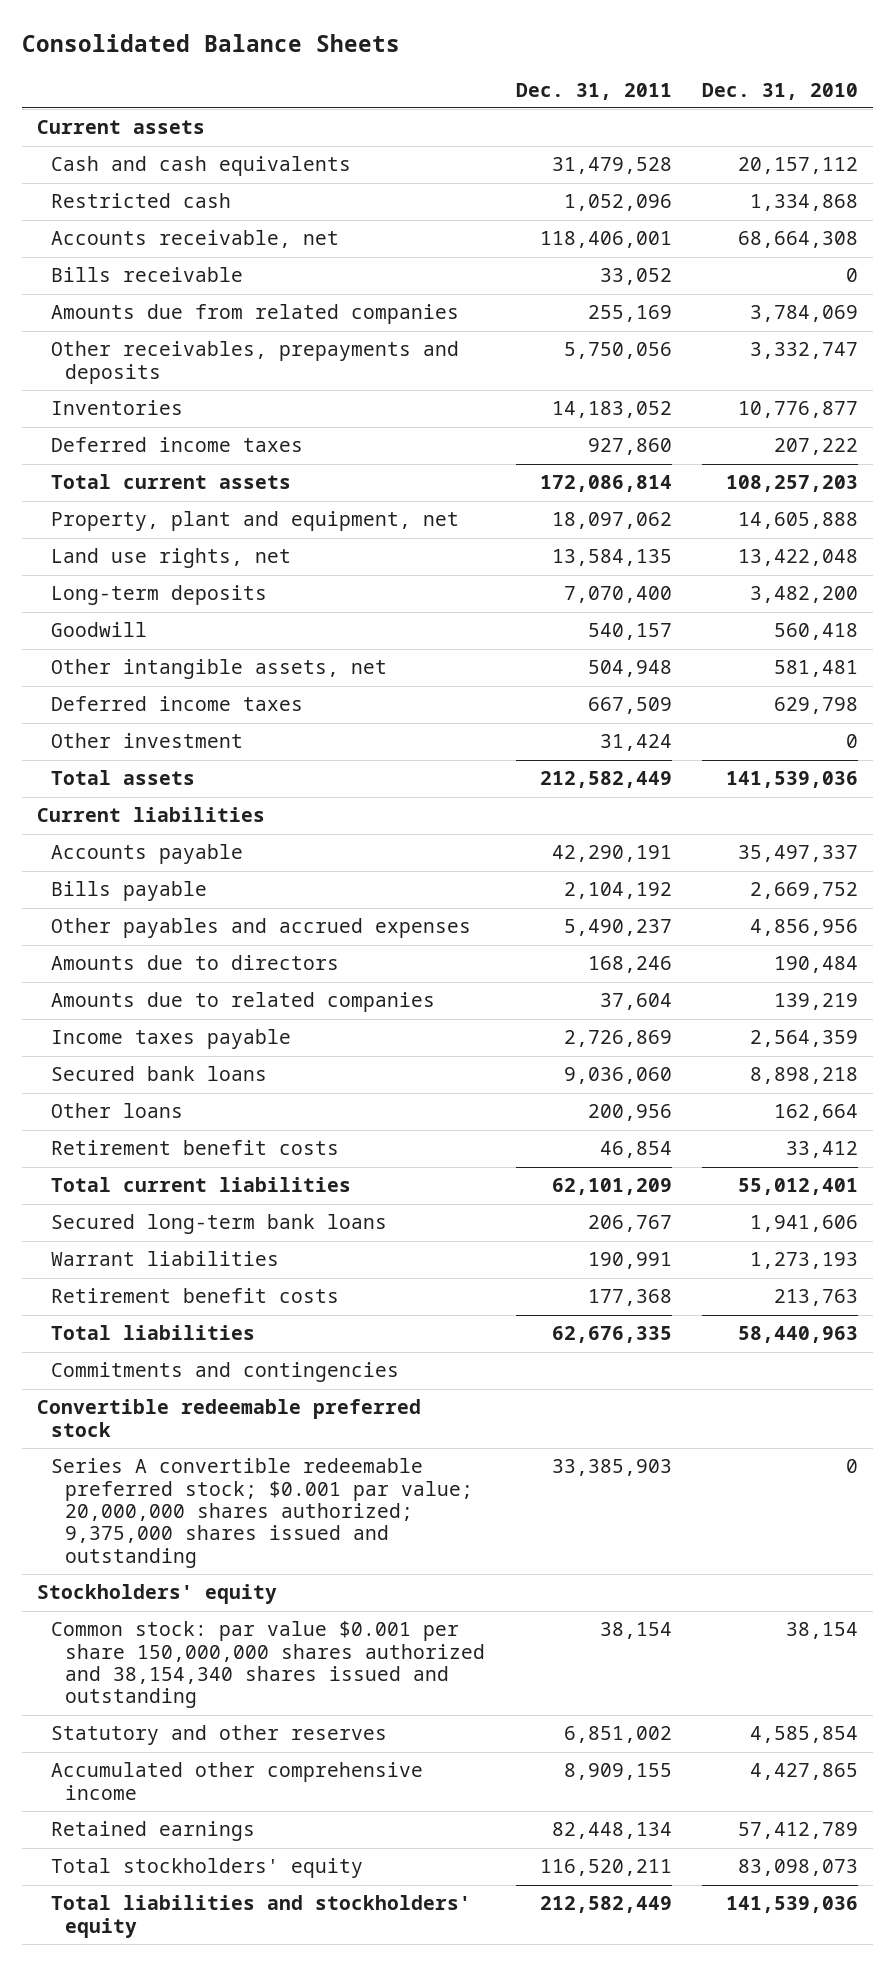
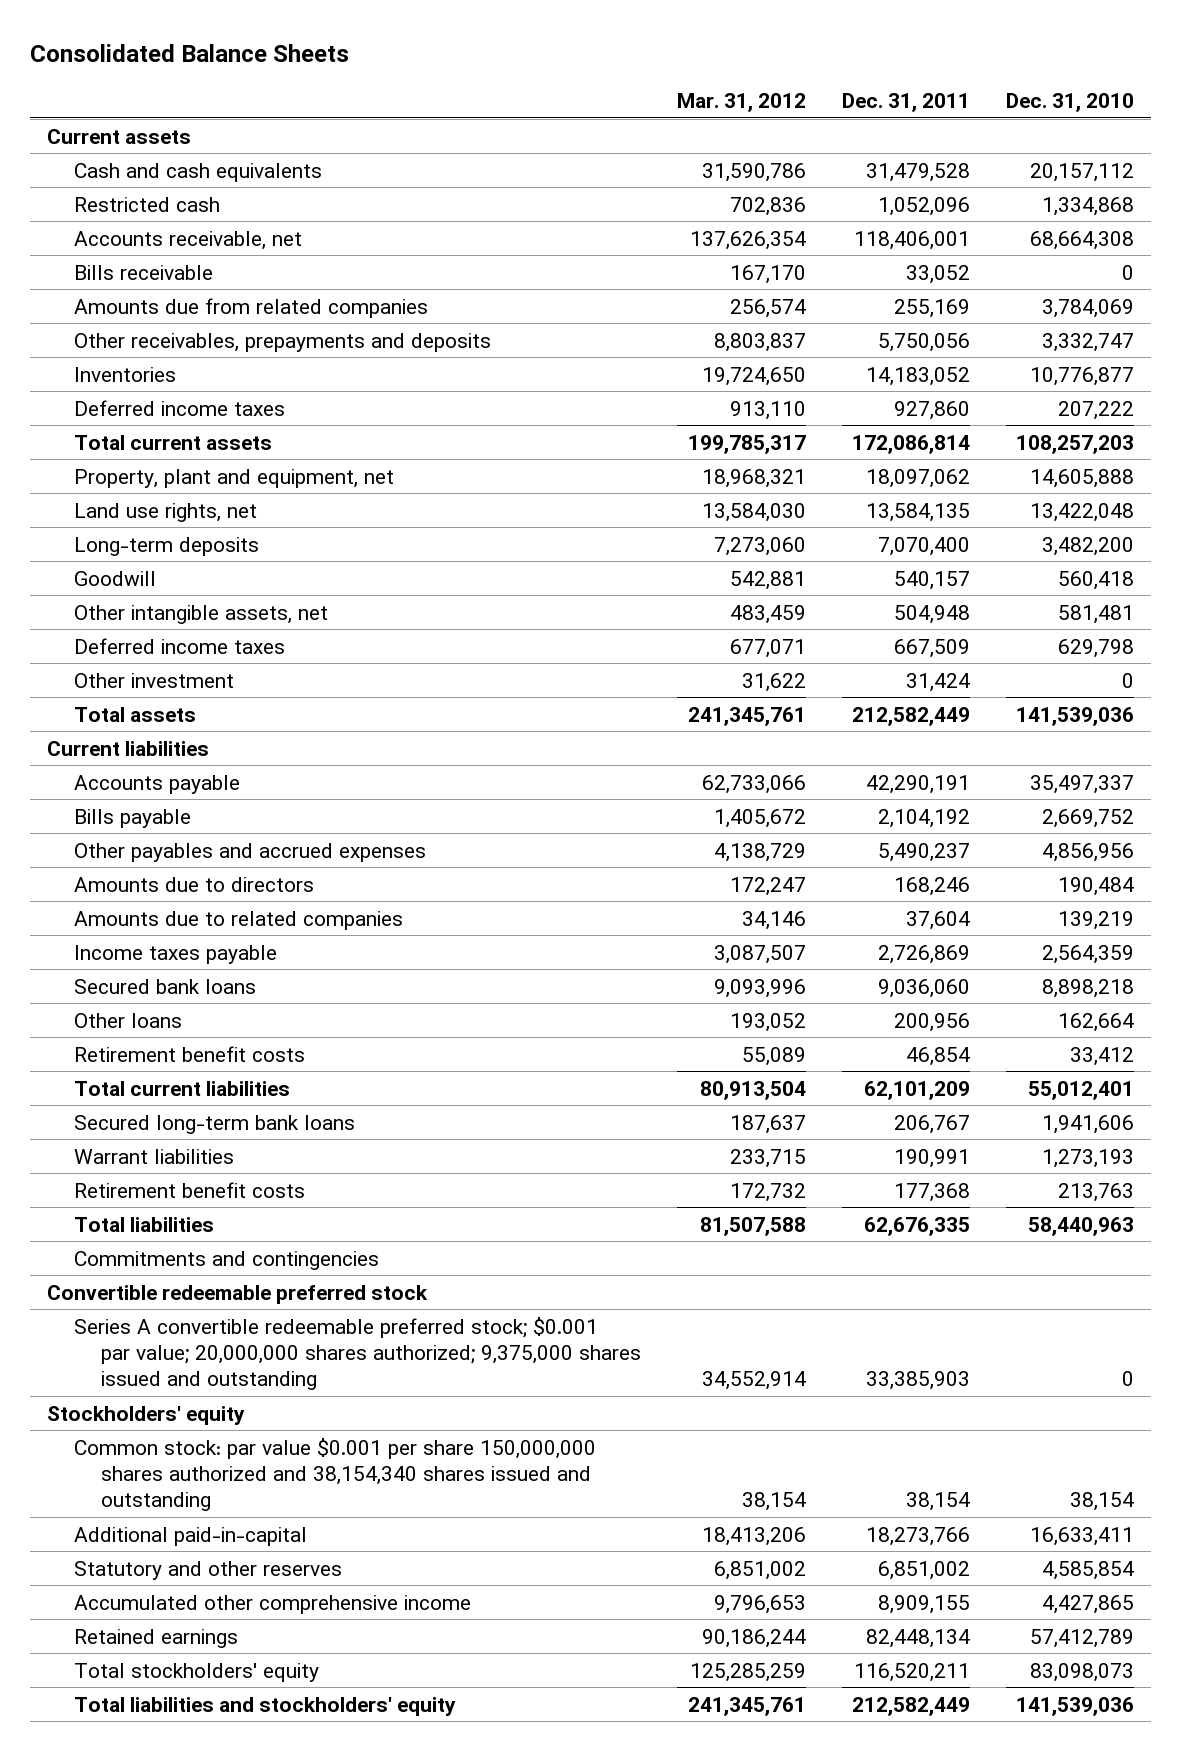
- | Dec. 31, 2011 | Dec. 31, 2010
+ | Mar. 31, 2012 | Dec. 31, 2011 | Dec. 31, 2010
+ Additional paid-in-capital | 18,413,206 | 18,273,766 | 16,633,411

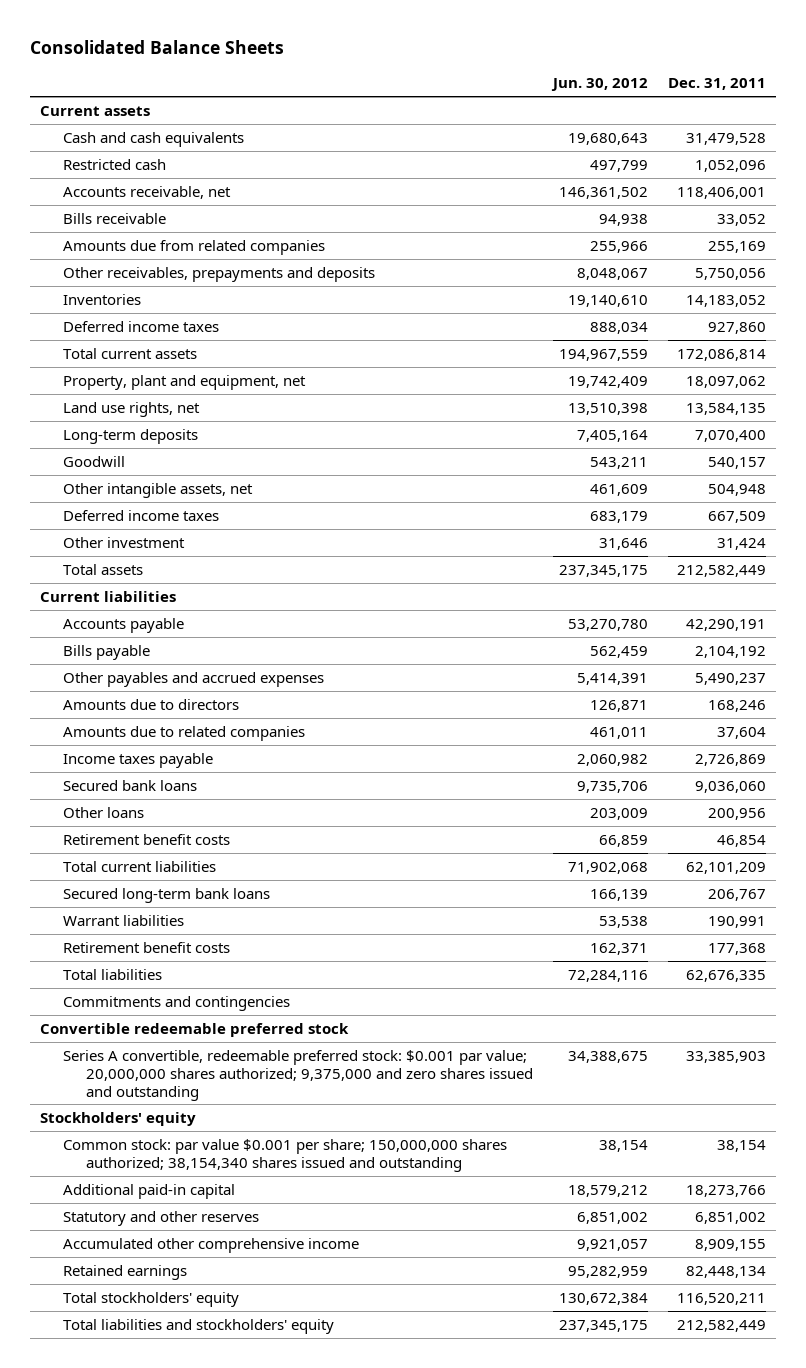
- | Mar. 31, 2012 | Dec. 31, 2011 | Dec. 31, 2010
+ | Jun. 30, 2012 | Dec. 31, 2011
- Series A convertible redeemable preferred stock; $0.001 par value; 20,000,000 shares authorized; 9,375,000 shares issued and outstanding | 34,552,914 | 33,385,903 | 0
+ Series A convertible, redeemable preferred stock: $0.001 par value; 20,000,000 shares authorized; 9,375,000 and zero shares issued and outstanding | 34,388,675 | 33,385,903
- Common stock: par value $0.001 per share 150,000,000 shares authorized and 38,154,340 shares issued and outstanding | 38,154 | 38,154 | 38,154
- Additional paid-in-capital | 18,413,206 | 18,273,766 | 16,633,411
+ Common stock: par value $0.001 per share; 150,000,000 shares authorized; 38,154,340 shares issued and outstanding | 38,154 | 38,154
+ Additional paid-in capital | 18,579,212 | 18,273,766

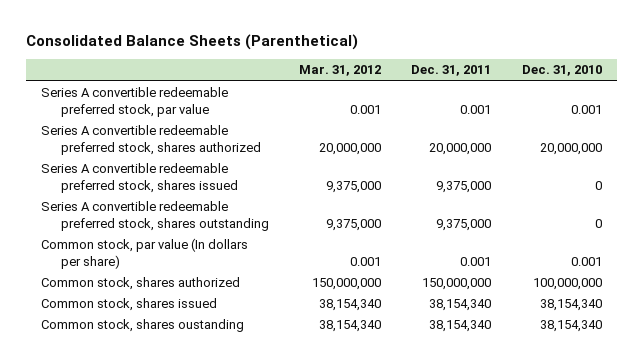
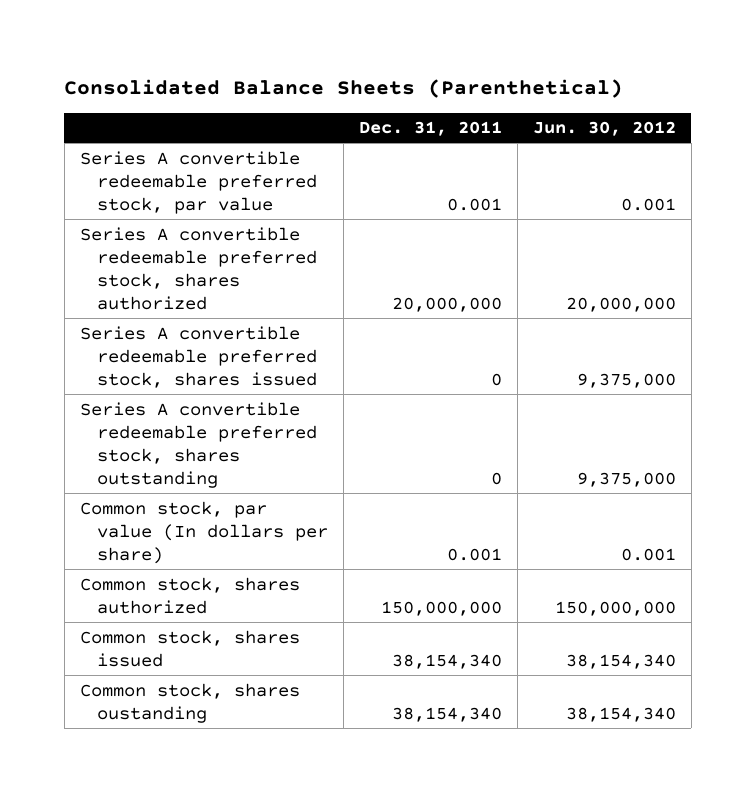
- | Mar. 31, 2012 | Dec. 31, 2011 | Dec. 31, 2010
+ | Dec. 31, 2011 | Jun. 30, 2012
- Series A convertible redeemable preferred stock, shares issued | 9,375,000 | 9,375,000 | 0
- Series A convertible redeemable preferred stock, shares outstanding | 9,375,000 | 9,375,000 | 0
+ Series A convertible redeemable preferred stock, shares issued | 0 | 9,375,000
+ Series A convertible redeemable preferred stock, shares outstanding | 0 | 9,375,000

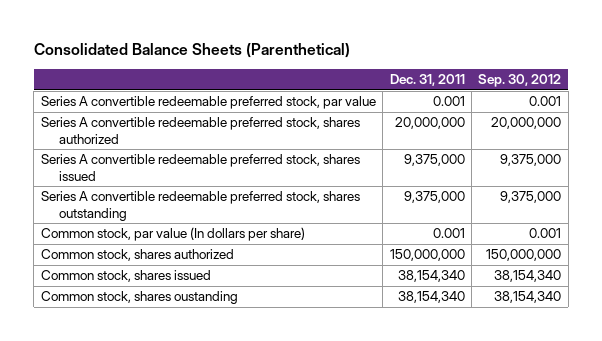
- | Dec. 31, 2011 | Jun. 30, 2012
+ | Dec. 31, 2011 | Sep. 30, 2012
- Series A convertible redeemable preferred stock, shares issued | 0 | 9,375,000
- Series A convertible redeemable preferred stock, shares outstanding | 0 | 9,375,000
+ Series A convertible redeemable preferred stock, shares issued | 9,375,000 | 9,375,000
+ Series A convertible redeemable preferred stock, shares outstanding | 9,375,000 | 9,375,000

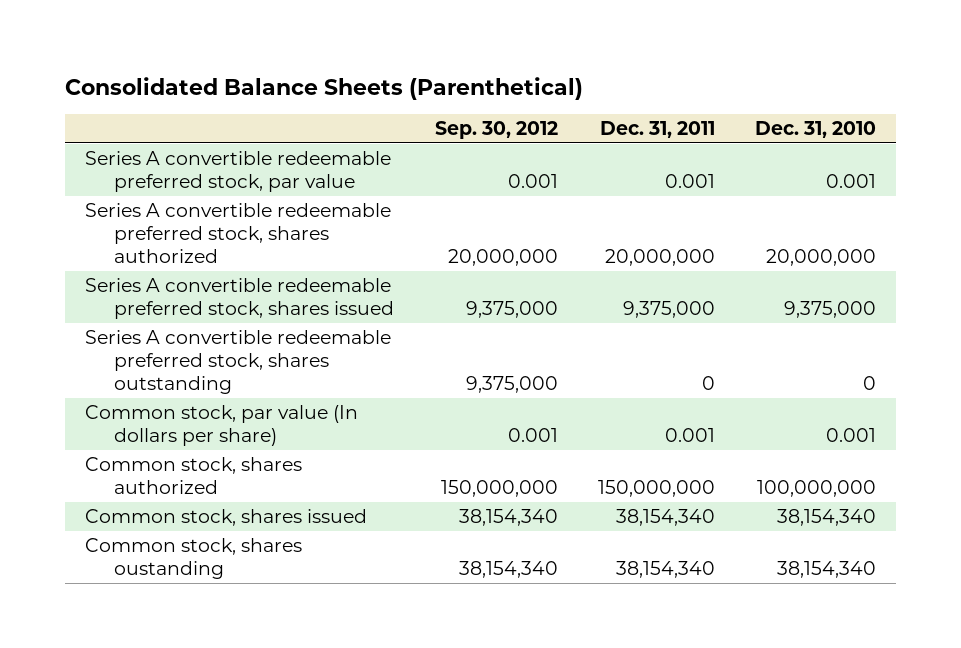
- | Dec. 31, 2011 | Sep. 30, 2012
+ | Sep. 30, 2012 | Dec. 31, 2011 | Dec. 31, 2010
- Series A convertible redeemable preferred stock, shares outstanding | 9,375,000 | 9,375,000
+ Series A convertible redeemable preferred stock, shares outstanding | 9,375,000 | 0 | 0

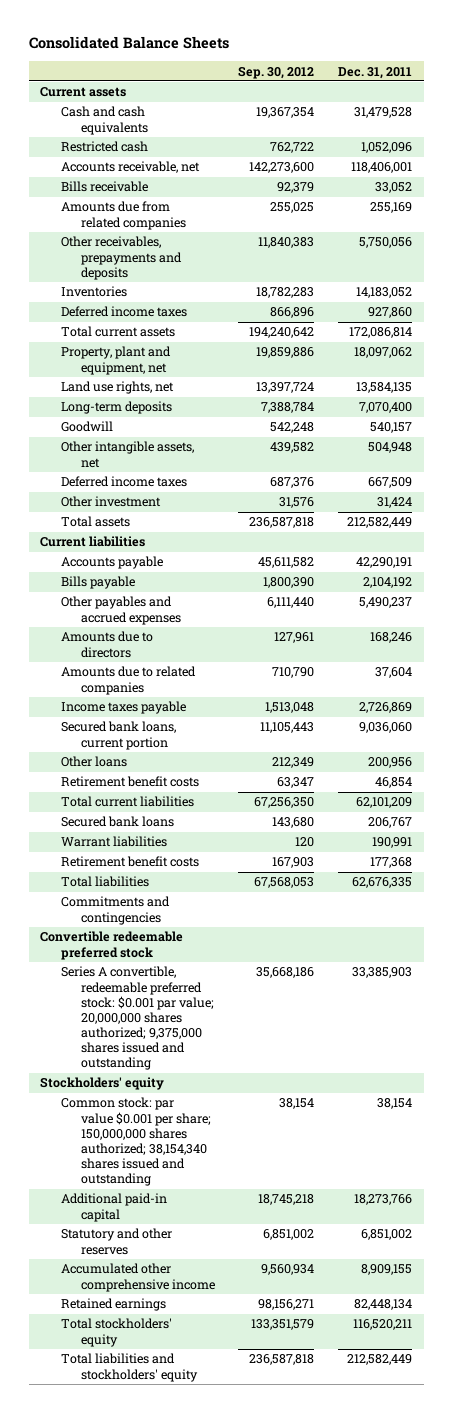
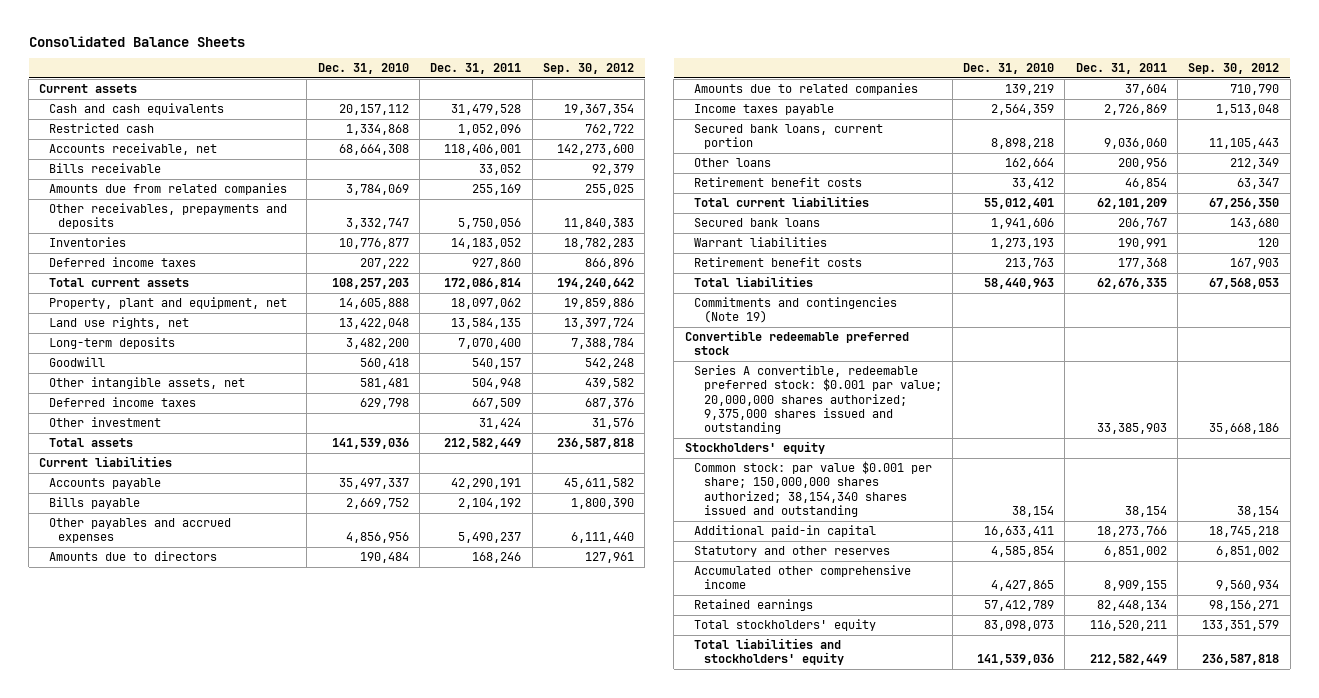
- | Sep. 30, 2012 | Dec. 31, 2011
+ | Dec. 31, 2010 | Dec. 31, 2011 | Sep. 30, 2012
- Commitments and contingencies
+ Commitments and contingencies (Note 19)

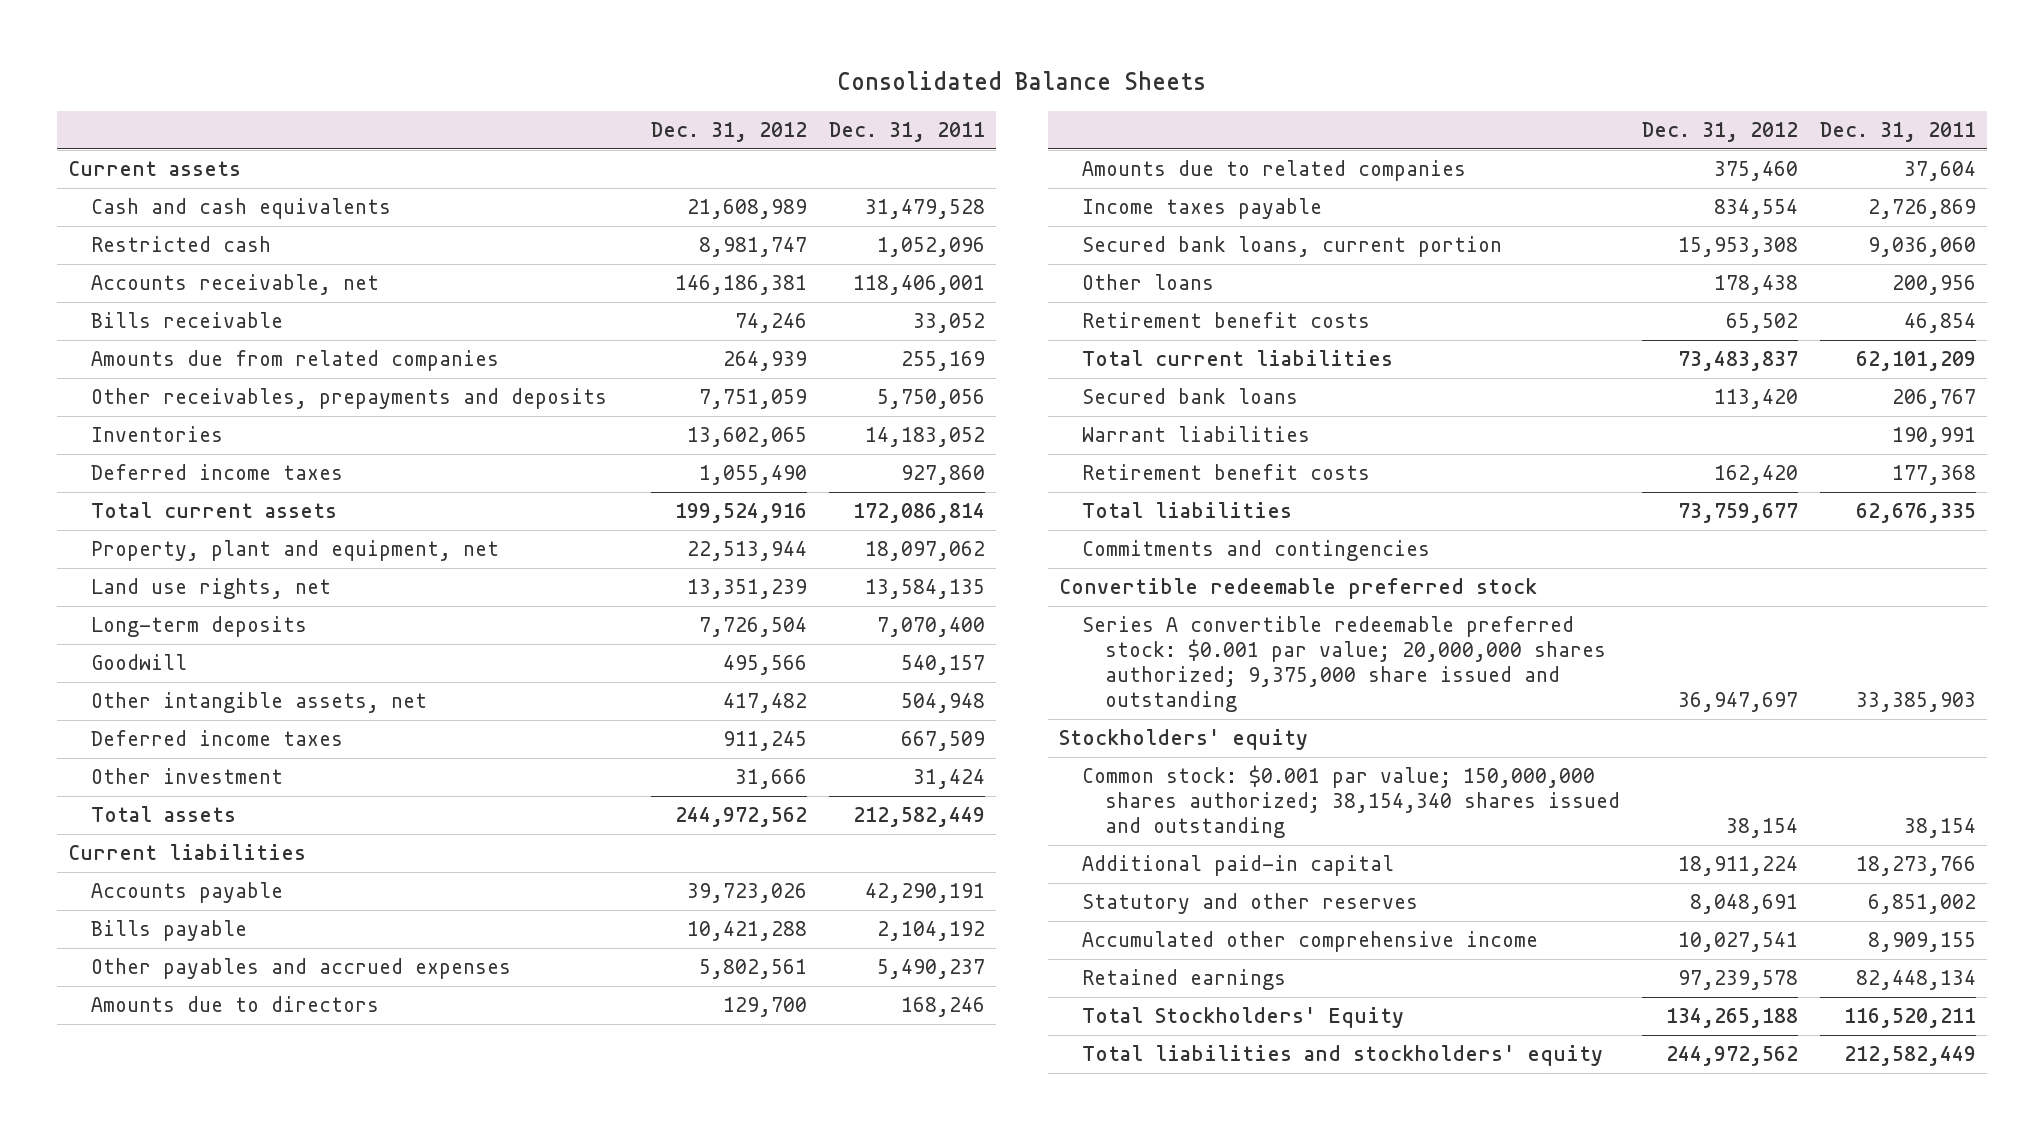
- | Dec. 31, 2010 | Dec. 31, 2011 | Sep. 30, 2012
+ | Dec. 31, 2012 | Dec. 31, 2011
- Commitments and contingencies (Note 19)
+ Commitments and contingencies
- Series A convertible, redeemable preferred stock: $0.001 par value; 20,000,000 shares authorized; 9,375,000 shares issued and outstanding | | 33,385,903 | 35,668,186
+ Series A convertible redeemable preferred stock: $0.001 par value; 20,000,000 shares authorized; 9,375,000 share issued and outstanding | 36,947,697 | 33,385,903
- Common stock: par value $0.001 per share; 150,000,000 shares authorized; 38,154,340 shares issued and outstanding | 38,154 | 38,154 | 38,154
+ Common stock: $0.001 par value; 150,000,000 shares authorized; 38,154,340 shares issued and outstanding | 38,154 | 38,154
- Total stockholders' equity | 83,098,073 | 116,520,211 | 133,351,579
+ Total Stockholders' Equity | 134,265,188 | 116,520,211

